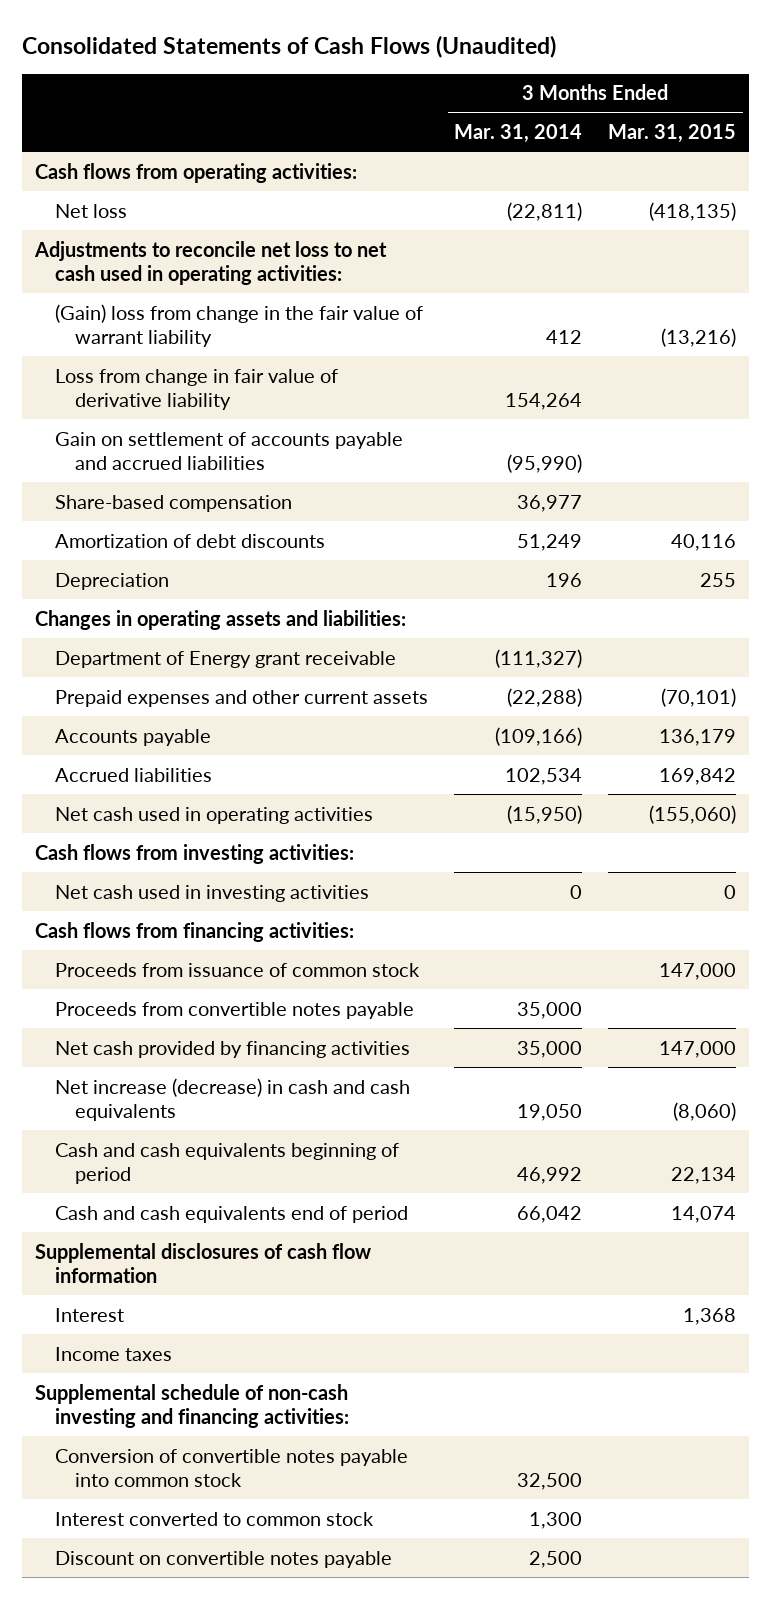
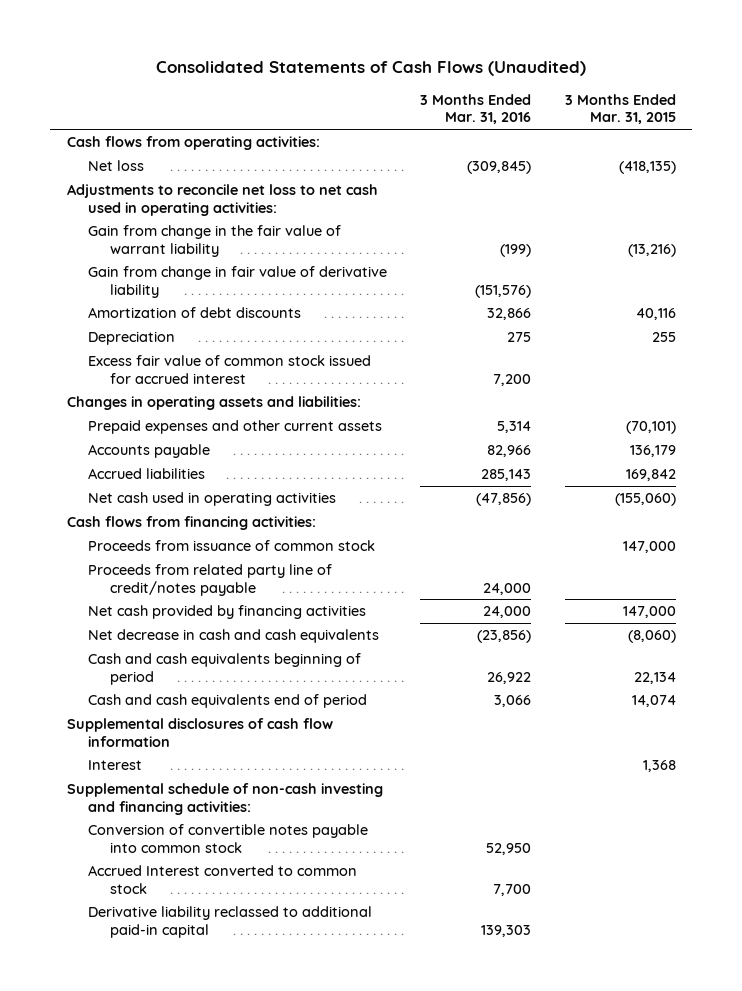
- | 3 Months Ended Mar. 31, 2014 | 3 Months Ended Mar. 31, 2015
+ | 3 Months Ended Mar. 31, 2016 | 3 Months Ended Mar. 31, 2015
- (Gain) loss from change in the fair value of warrant liability | 412 | (13,216)
- Loss from change in fair value of derivative liability | 154,264 |
- Gain on settlement of accounts payable and accrued liabilities | (95,990) |
- Share-based compensation | 36,977 |
+ Gain from change in the fair value of warrant liability | (199) | (13,216)
+ Gain from change in fair value of derivative liability | (151,576) |
+ Excess fair value of common stock issued for accrued interest | 7,200 |
- Department of Energy grant receivable | (111,327) |
- Cash flows from investing activities:
- Net cash used in investing activities | 0 | 0
- Proceeds from convertible notes payable | 35,000 |
+ Proceeds from related party line of credit/notes payable | 24,000 |
- Net increase (decrease) in cash and cash equivalents | 19,050 | (8,060)
+ Net decrease in cash and cash equivalents | (23,856) | (8,060)
- Income taxes
- Interest converted to common stock | 1,300 |
- Discount on convertible notes payable | 2,500 |
+ Accrued Interest converted to common stock | 7,700 |
+ Derivative liability reclassed to additional paid-in capital | 139,303 |

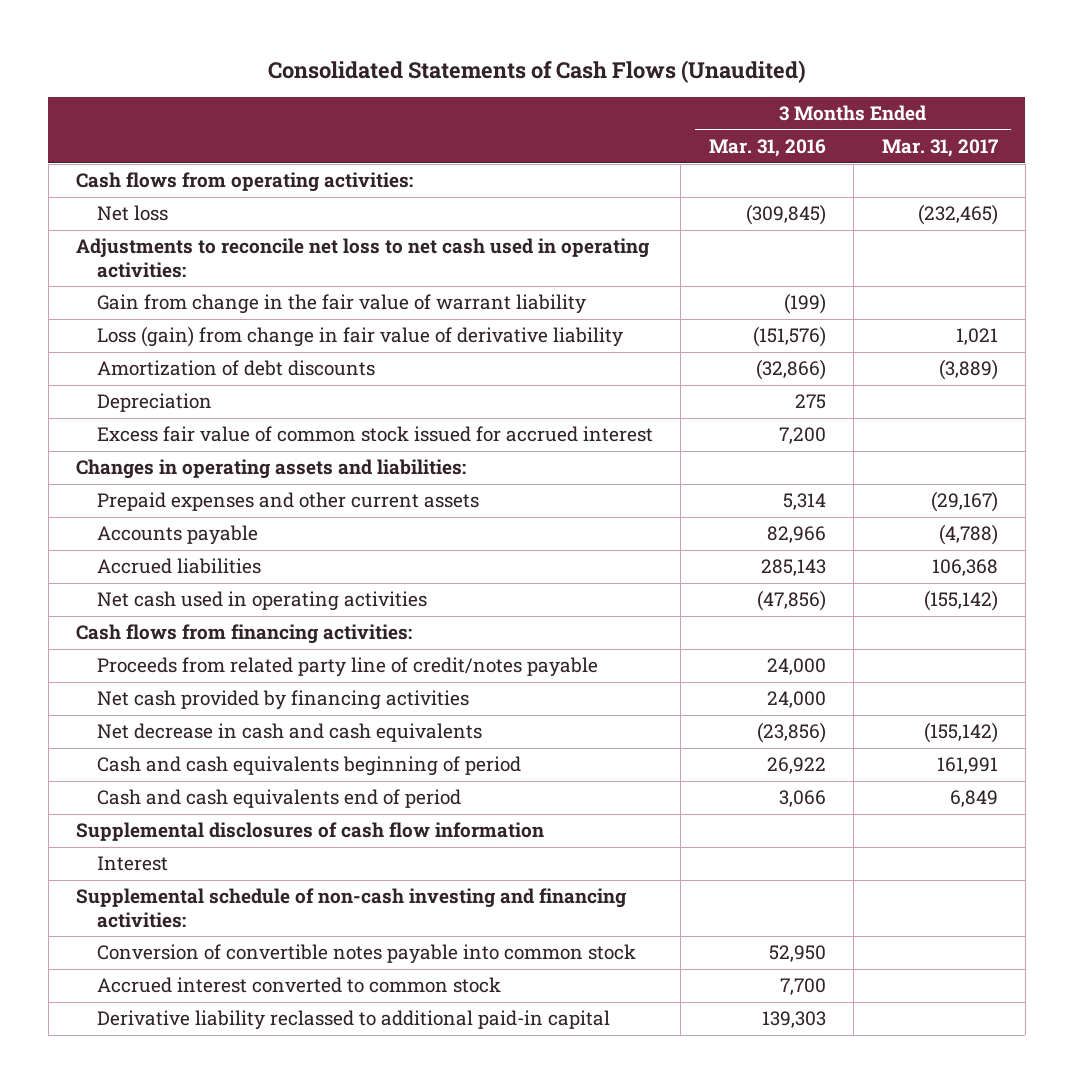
- | 3 Months Ended Mar. 31, 2016 | 3 Months Ended Mar. 31, 2015
+ | 3 Months Ended Mar. 31, 2016 | 3 Months Ended Mar. 31, 2017
- Gain from change in fair value of derivative liability | (151,576) |
- Amortization of debt discounts | 32,866 | 40,116
+ Loss (gain) from change in fair value of derivative liability | (151,576) | 1,021
+ Amortization of debt discounts | (32,866) | (3,889)
- Proceeds from issuance of common stock | | 147,000
- Accrued Interest converted to common stock | 7,700 |
+ Accrued interest converted to common stock | 7,700 |

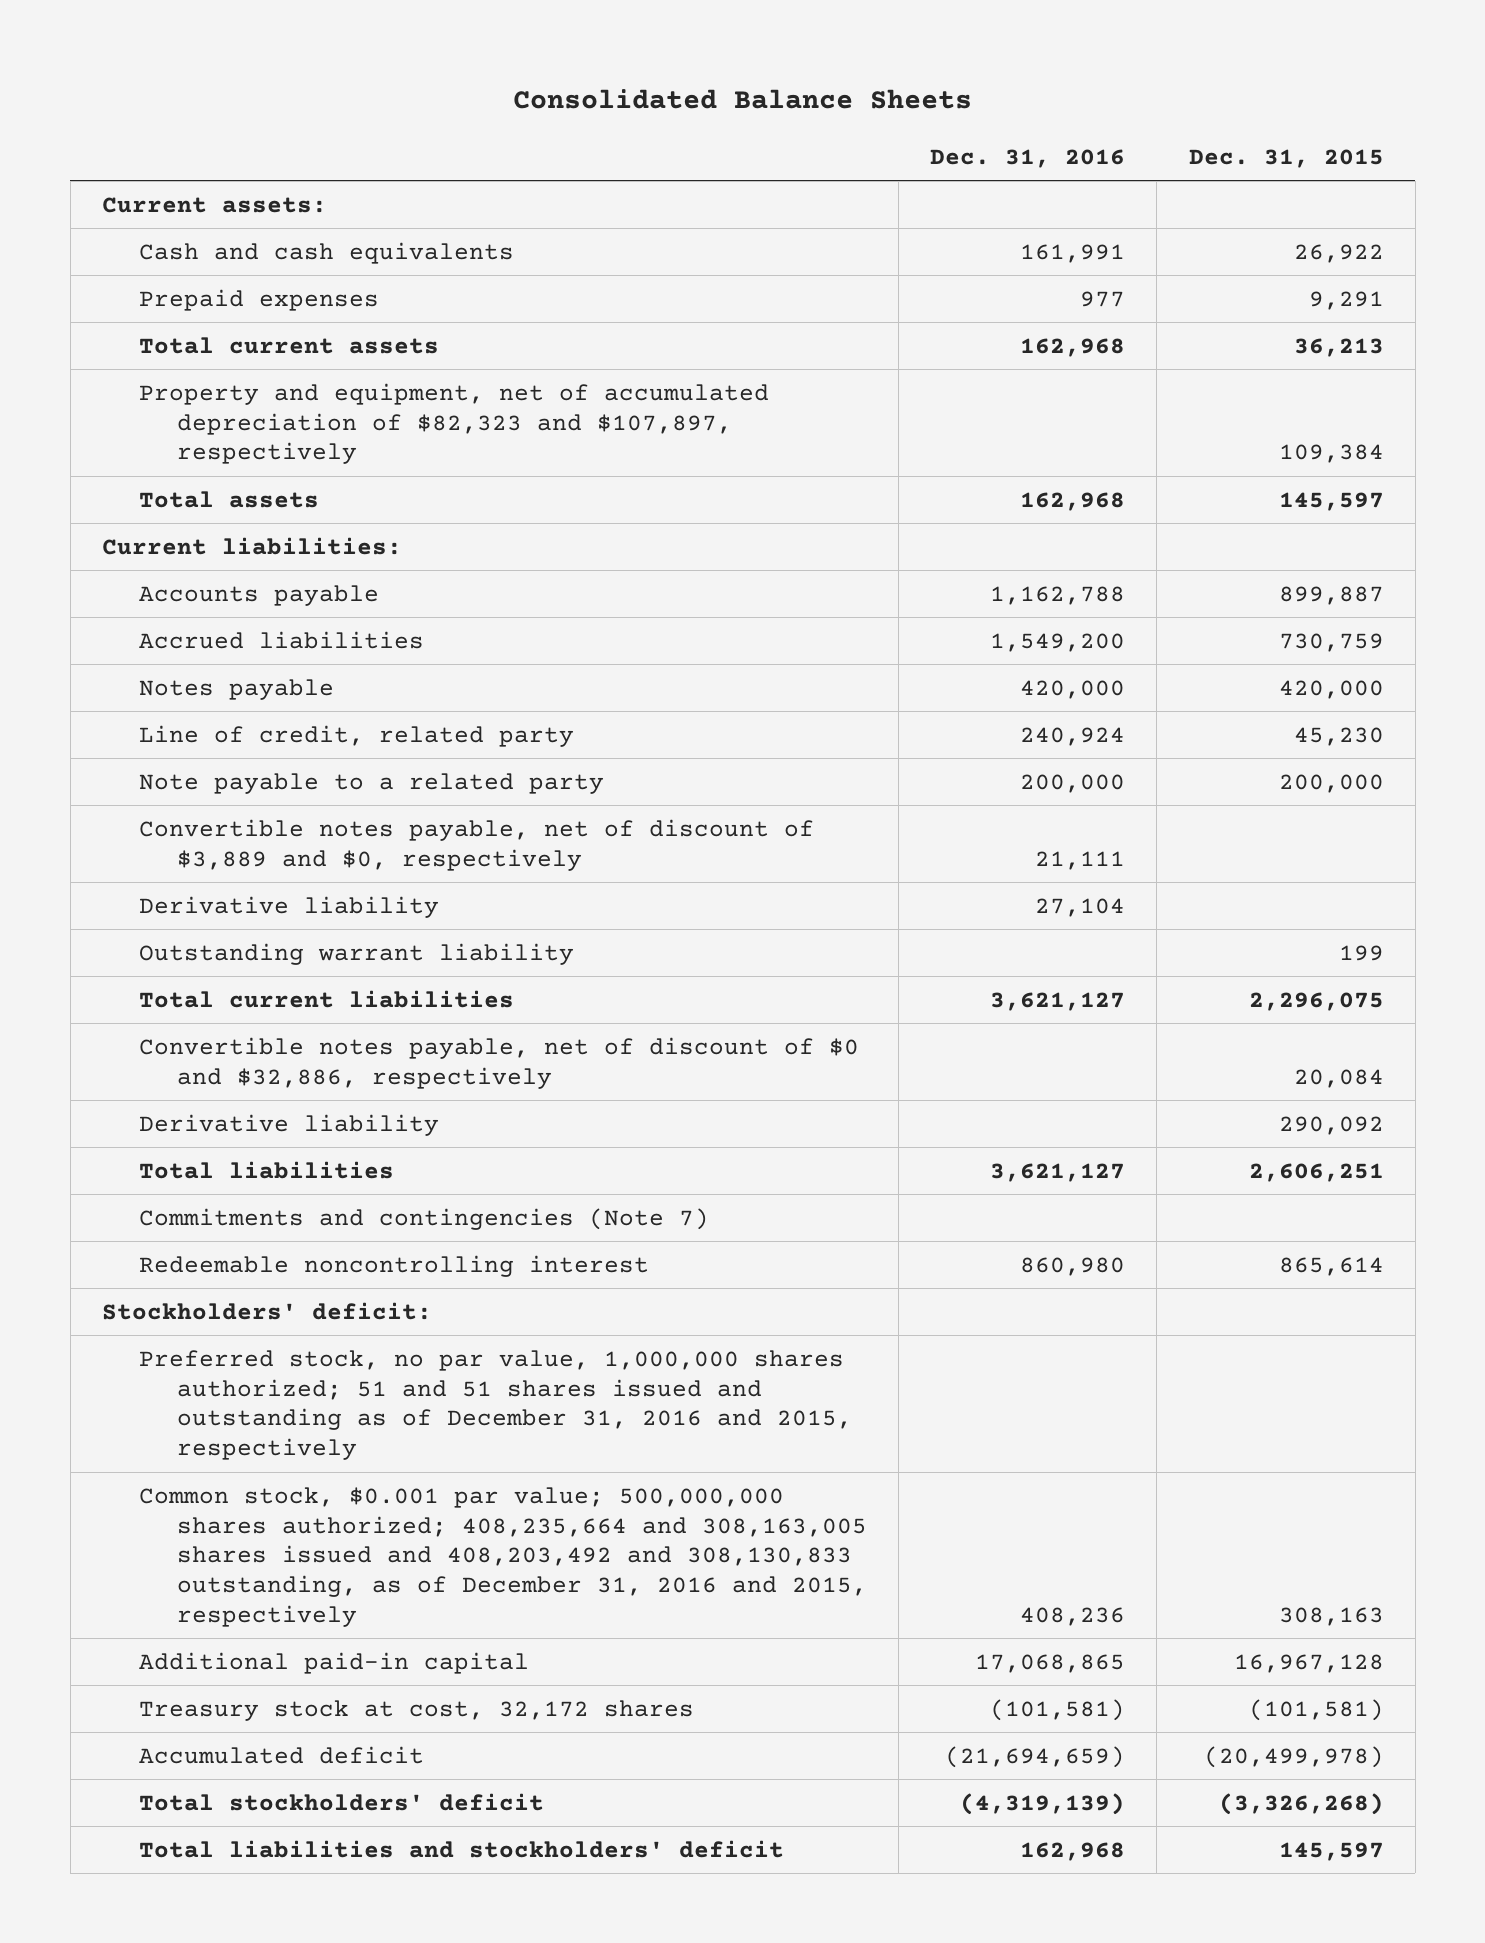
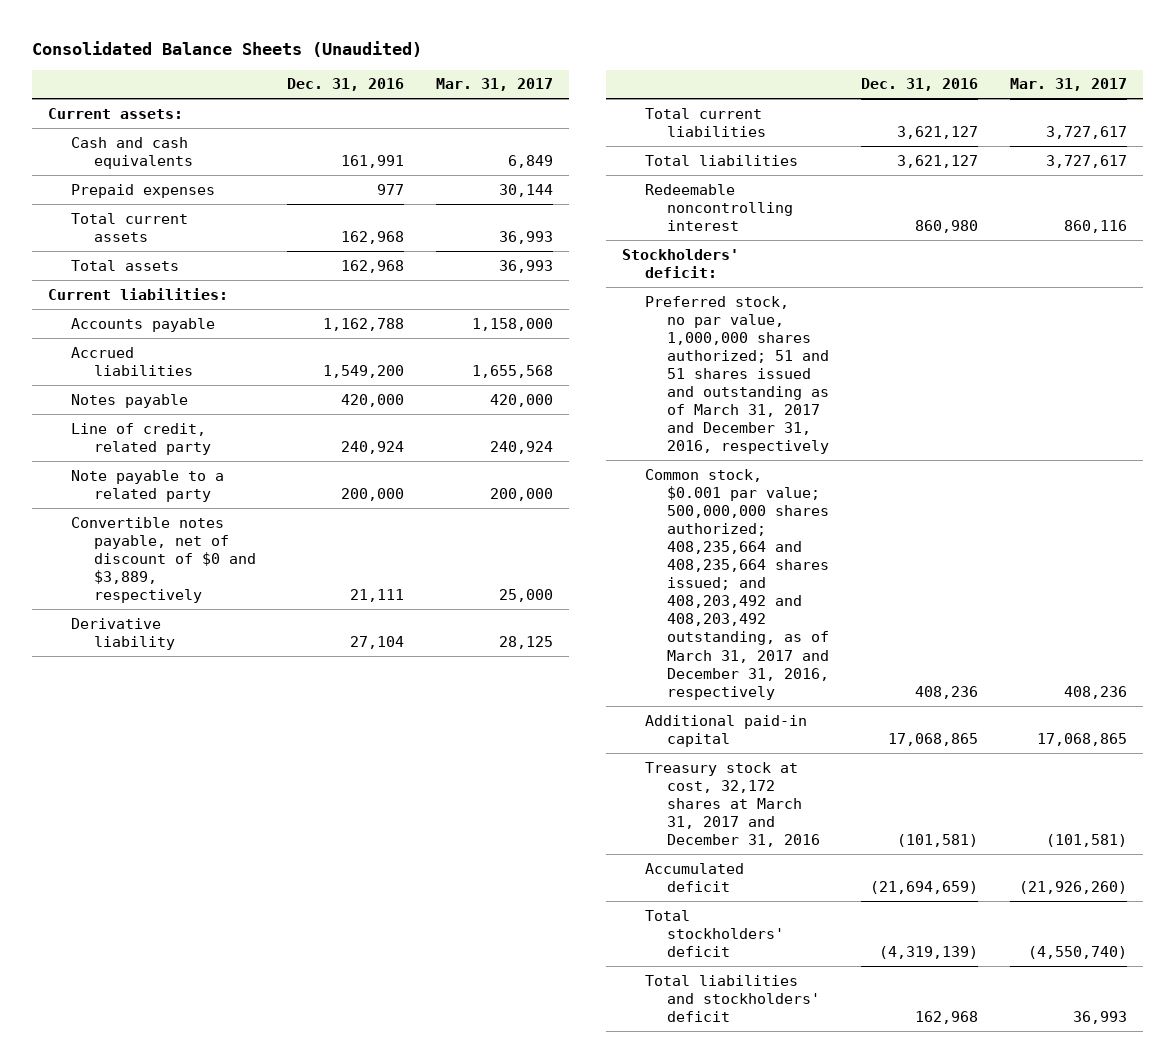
- Consolidated Balance Sheets
+ Consolidated Balance Sheets (Unaudited)
- | Dec. 31, 2016 | Dec. 31, 2015
+ | Dec. 31, 2016 | Mar. 31, 2017
- Property and equipment, net of accumulated depreciation of $82,323 and $107,897, respectively | | 109,384
- Convertible notes payable, net of discount of $3,889 and $0, respectively | 21,111 |
+ Convertible notes payable, net of discount of $0 and $3,889, respectively | 21,111 | 25,000
- Outstanding warrant liability | | 199
- Convertible notes payable, net of discount of $0 and $32,886, respectively | | 20,084
- Derivative liability | | 290,092
- Commitments and contingencies (Note 7)
- Preferred stock, no par value, 1,000,000 shares authorized; 51 and 51 shares issued and outstanding as of December 31, 2016 and 2015, respectively
- Common stock, $0.001 par value; 500,000,000 shares authorized; 408,235,664 and 308,163,005 shares issued and 408,203,492 and 308,130,833 outstanding, as of December 31, 2016 and 2015, respectively | 408,236 | 308,163
+ Preferred stock, no par value, 1,000,000 shares authorized; 51 and 51 shares issued and outstanding as of March 31, 2017 and December 31, 2016, respectively
+ Common stock, $0.001 par value; 500,000,000 shares authorized; 408,235,664 and 408,235,664 shares issued; and 408,203,492 and 408,203,492 outstanding, as of March 31, 2017 and December 31, 2016, respectively | 408,236 | 408,236
- Treasury stock at cost, 32,172 shares | (101,581) | (101,581)
+ Treasury stock at cost, 32,172 shares at March 31, 2017 and December 31, 2016 | (101,581) | (101,581)

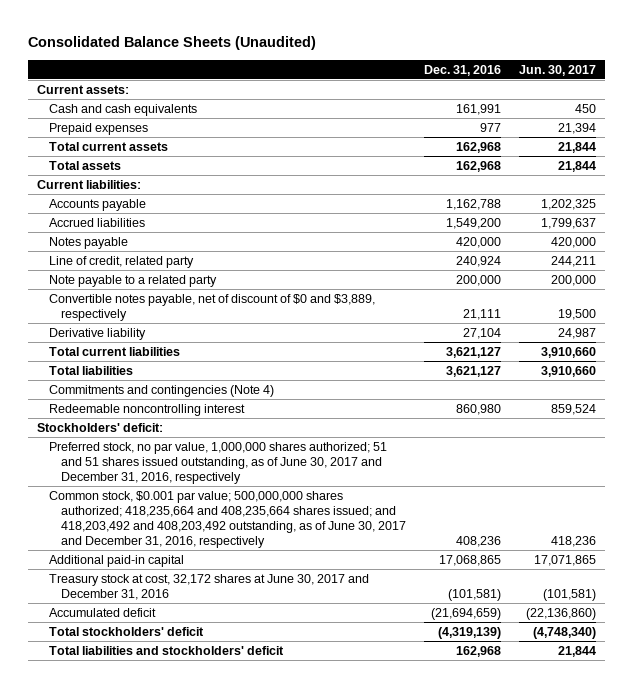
- | Dec. 31, 2016 | Mar. 31, 2017
+ | Dec. 31, 2016 | Jun. 30, 2017
+ Commitments and contingencies (Note 4)
- Preferred stock, no par value, 1,000,000 shares authorized; 51 and 51 shares issued and outstanding as of March 31, 2017 and December 31, 2016, respectively
- Common stock, $0.001 par value; 500,000,000 shares authorized; 408,235,664 and 408,235,664 shares issued; and 408,203,492 and 408,203,492 outstanding, as of March 31, 2017 and December 31, 2016, respectively | 408,236 | 408,236
+ Preferred stock, no par value, 1,000,000 shares authorized; 51 and 51 shares issued outstanding, as of June 30, 2017 and December 31, 2016, respectively
+ Common stock, $0.001 par value; 500,000,000 shares authorized; 418,235,664 and 408,235,664 shares issued; and 418,203,492 and 408,203,492 outstanding, as of June 30, 2017 and December 31, 2016, respectively | 408,236 | 418,236
- Treasury stock at cost, 32,172 shares at March 31, 2017 and December 31, 2016 | (101,581) | (101,581)
+ Treasury stock at cost, 32,172 shares at June 30, 2017 and December 31, 2016 | (101,581) | (101,581)

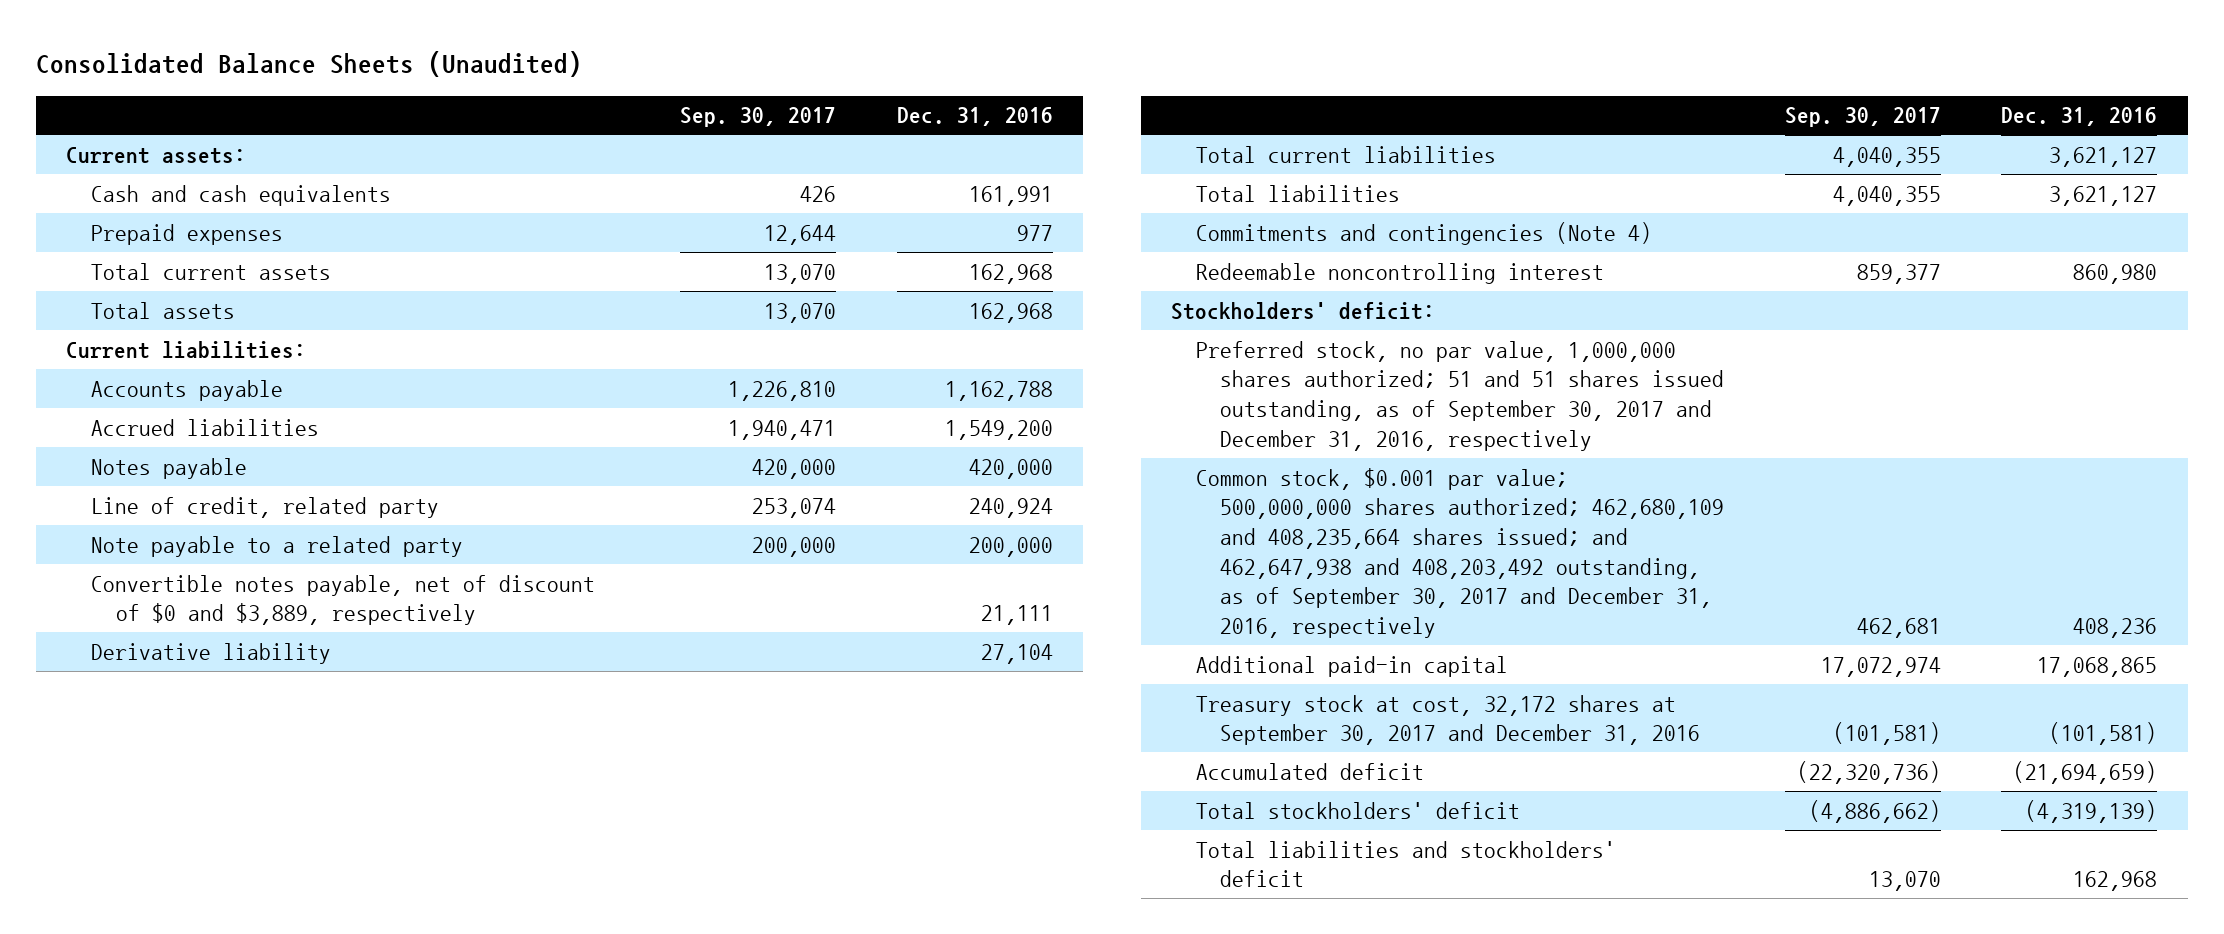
- | Dec. 31, 2016 | Jun. 30, 2017
+ | Sep. 30, 2017 | Dec. 31, 2016
- Preferred stock, no par value, 1,000,000 shares authorized; 51 and 51 shares issued outstanding, as of June 30, 2017 and December 31, 2016, respectively
- Common stock, $0.001 par value; 500,000,000 shares authorized; 418,235,664 and 408,235,664 shares issued; and 418,203,492 and 408,203,492 outstanding, as of June 30, 2017 and December 31, 2016, respectively | 408,236 | 418,236
+ Preferred stock, no par value, 1,000,000 shares authorized; 51 and 51 shares issued outstanding, as of September 30, 2017 and December 31, 2016, respectively
+ Common stock, $0.001 par value; 500,000,000 shares authorized; 462,680,109 and 408,235,664 shares issued; and 462,647,938 and 408,203,492 outstanding, as of September 30, 2017 and December 31, 2016, respectively | 462,681 | 408,236
- Treasury stock at cost, 32,172 shares at June 30, 2017 and December 31, 2016 | (101,581) | (101,581)
+ Treasury stock at cost, 32,172 shares at September 30, 2017 and December 31, 2016 | (101,581) | (101,581)

